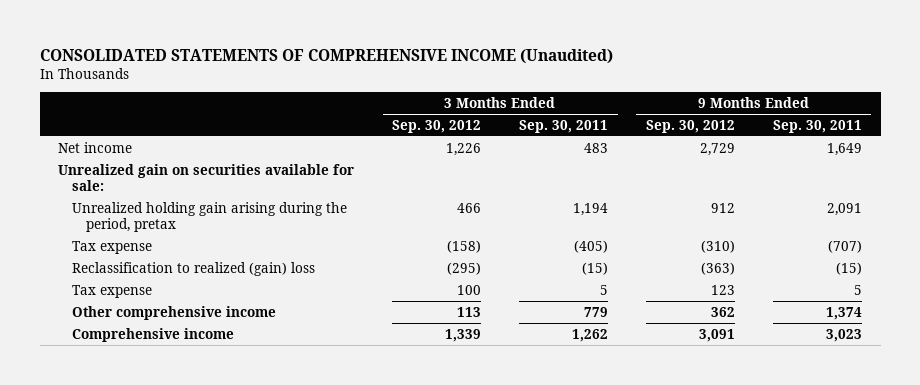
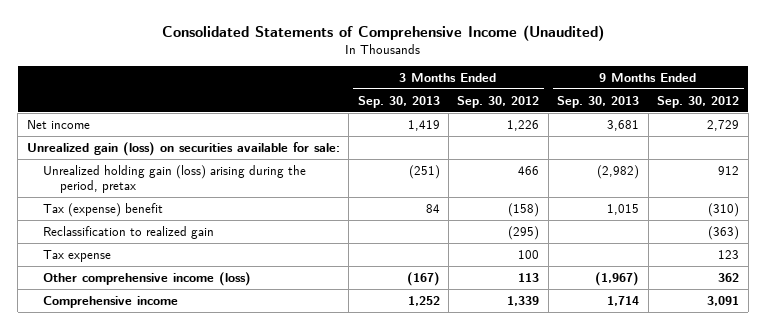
- CONSOLIDATED STATEMENTS OF COMPREHENSIVE INCOME (Unaudited)
+ Consolidated Statements of Comprehensive Income (Unaudited)
- | 3 Months Ended Sep. 30, 2012 | 3 Months Ended Sep. 30, 2011 | 9 Months Ended Sep. 30, 2012 | 9 Months Ended Sep. 30, 2011
+ | 3 Months Ended Sep. 30, 2013 | 3 Months Ended Sep. 30, 2012 | 9 Months Ended Sep. 30, 2013 | 9 Months Ended Sep. 30, 2012
- Unrealized gain on securities available for sale:
- Unrealized holding gain arising during the period, pretax | 466 | 1,194 | 912 | 2,091
- Tax expense | (158) | (405) | (310) | (707)
- Reclassification to realized (gain) loss | (295) | (15) | (363) | (15)
+ Unrealized gain (loss) on securities available for sale:
+ Unrealized holding gain (loss) arising during the period, pretax | (251) | 466 | (2,982) | 912
+ Tax (expense) benefit | 84 | (158) | 1,015 | (310)
+ Reclassification to realized gain | | (295) | | (363)
- Other comprehensive income | 113 | 779 | 362 | 1,374
+ Other comprehensive income (loss) | (167) | 113 | (1,967) | 362

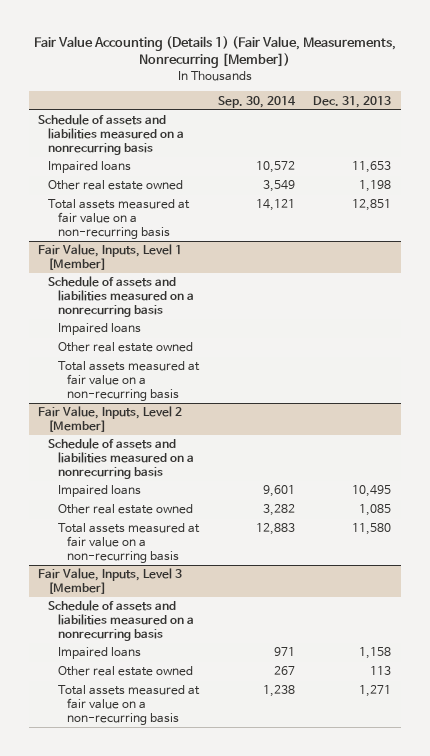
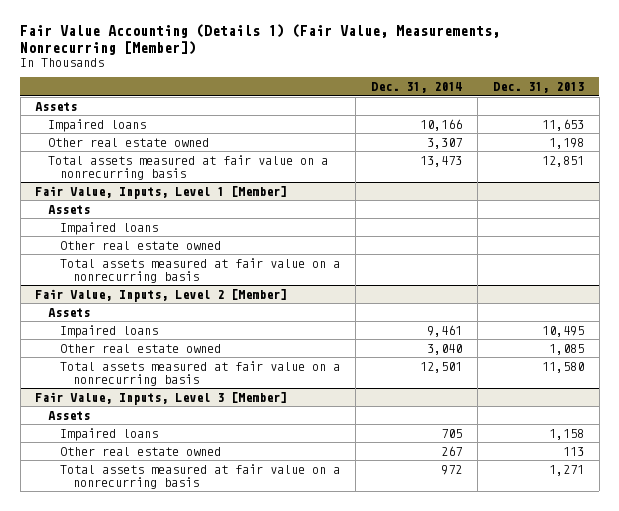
- | Sep. 30, 2014 | Dec. 31, 2013
+ | Dec. 31, 2014 | Dec. 31, 2013
- Schedule of assets and liabilities measured on a nonrecurring basis
+ Assets
- Total assets measured at fair value on a non-recurring basis | 14,121 | 12,851
+ Total assets measured at fair value on a nonrecurring basis | 13,473 | 12,851
@ Fair Value, Inputs, Level 1 [Member]
- Schedule of assets and liabilities measured on a nonrecurring basis
+ Assets
- Total assets measured at fair value on a non-recurring basis
+ Total assets measured at fair value on a nonrecurring basis
@ Fair Value, Inputs, Level 2 [Member]
- Schedule of assets and liabilities measured on a nonrecurring basis
+ Assets
- Total assets measured at fair value on a non-recurring basis | 12,883 | 11,580
+ Total assets measured at fair value on a nonrecurring basis | 12,501 | 11,580
@ Fair Value, Inputs, Level 3 [Member]
- Schedule of assets and liabilities measured on a nonrecurring basis
+ Assets
- Total assets measured at fair value on a non-recurring basis | 1,238 | 1,271
+ Total assets measured at fair value on a nonrecurring basis | 972 | 1,271

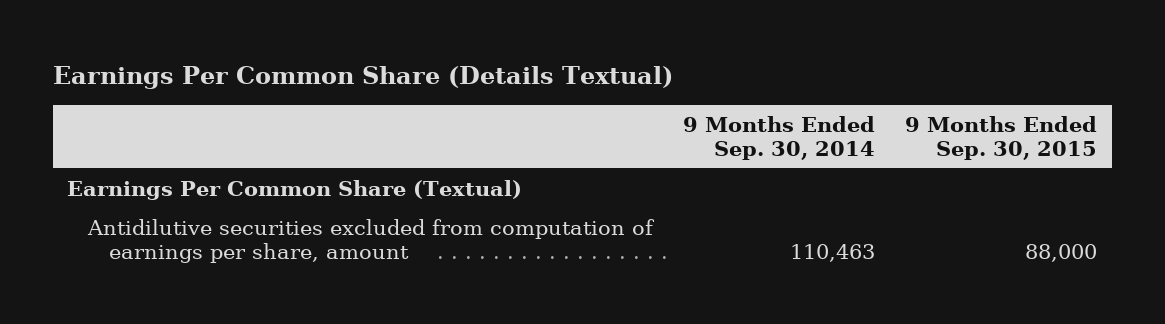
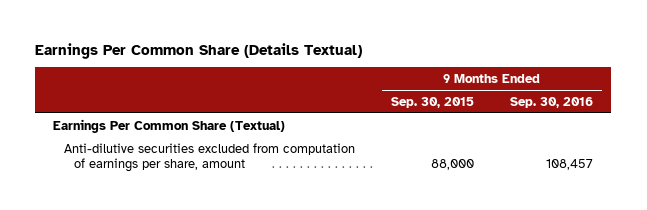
- | 9 Months Ended Sep. 30, 2014 | 9 Months Ended Sep. 30, 2015
+ | 9 Months Ended Sep. 30, 2015 | 9 Months Ended Sep. 30, 2016
- Antidilutive securities excluded from computation of earnings per share, amount | 110,463 | 88,000
+ Anti-dilutive securities excluded from computation of earnings per share, amount | 88,000 | 108,457

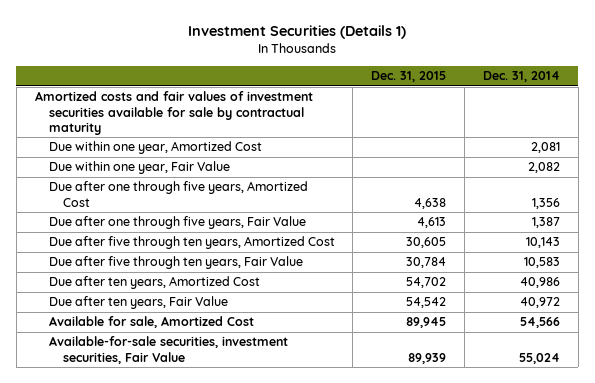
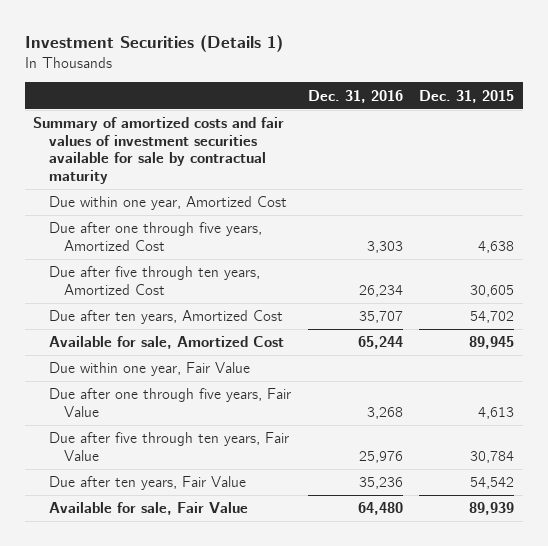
- | Dec. 31, 2015 | Dec. 31, 2014
+ | Dec. 31, 2016 | Dec. 31, 2015
- Amortized costs and fair values of investment securities available for sale by contractual maturity
+ Summary of amortized costs and fair values of investment securities available for sale by contractual maturity
- Available-for-sale securities, investment securities, Fair Value | 89,939 | 55,024
moved down: Due within one year, Fair Value
moved down: Due after one through five years, Fair Value | 3,268 | 4,613
moved down: Due after five through ten years, Fair Value | 25,976 | 30,784
moved down: Due after ten years, Fair Value | 35,236 | 54,542
+ Available for sale, Fair Value | 64,480 | 89,939

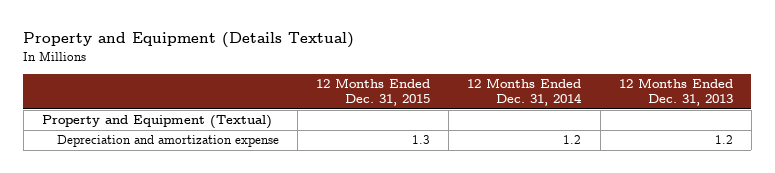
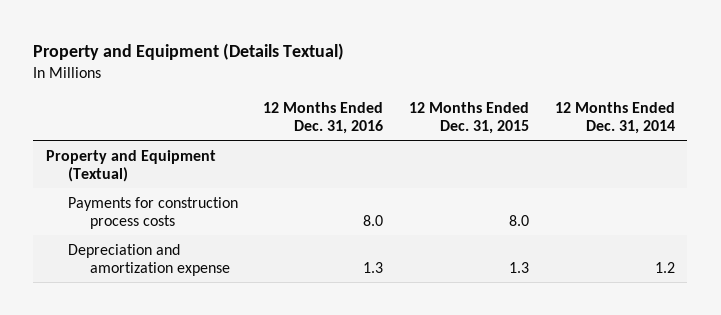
- | 12 Months Ended Dec. 31, 2015 | 12 Months Ended Dec. 31, 2014 | 12 Months Ended Dec. 31, 2013
+ | 12 Months Ended Dec. 31, 2016 | 12 Months Ended Dec. 31, 2015 | 12 Months Ended Dec. 31, 2014
+ Payments for construction process costs | 8.0 | 8.0 |

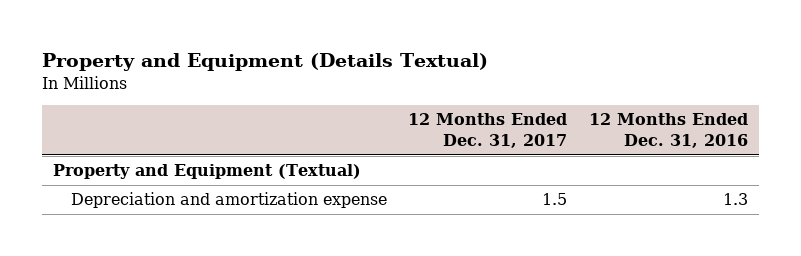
- | 12 Months Ended Dec. 31, 2016 | 12 Months Ended Dec. 31, 2015 | 12 Months Ended Dec. 31, 2014
+ | 12 Months Ended Dec. 31, 2017 | 12 Months Ended Dec. 31, 2016
- Payments for construction process costs | 8.0 | 8.0 |

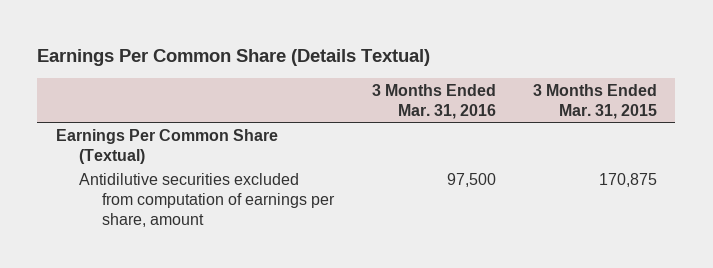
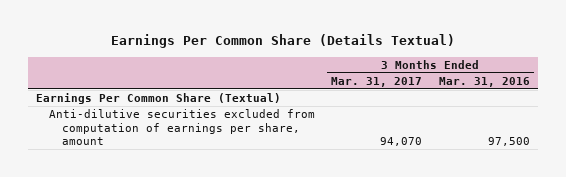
- | 3 Months Ended Mar. 31, 2016 | 3 Months Ended Mar. 31, 2015
+ | 3 Months Ended Mar. 31, 2017 | 3 Months Ended Mar. 31, 2016
- Antidilutive securities excluded from computation of earnings per share, amount | 97,500 | 170,875
+ Anti-dilutive securities excluded from computation of earnings per share, amount | 94,070 | 97,500

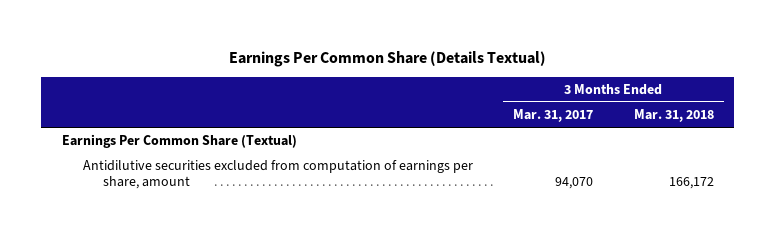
- | 3 Months Ended Mar. 31, 2017 | 3 Months Ended Mar. 31, 2016
+ | 3 Months Ended Mar. 31, 2017 | 3 Months Ended Mar. 31, 2018
- Anti-dilutive securities excluded from computation of earnings per share, amount | 94,070 | 97,500
+ Antidilutive securities excluded from computation of earnings per share, amount | 94,070 | 166,172

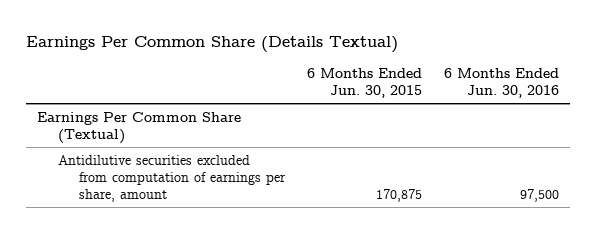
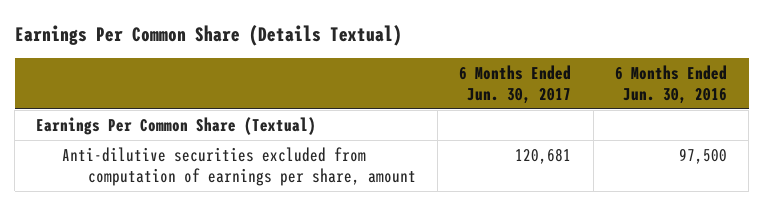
- | 6 Months Ended Jun. 30, 2015 | 6 Months Ended Jun. 30, 2016
+ | 6 Months Ended Jun. 30, 2017 | 6 Months Ended Jun. 30, 2016
- Antidilutive securities excluded from computation of earnings per share, amount | 170,875 | 97,500
+ Anti-dilutive securities excluded from computation of earnings per share, amount | 120,681 | 97,500

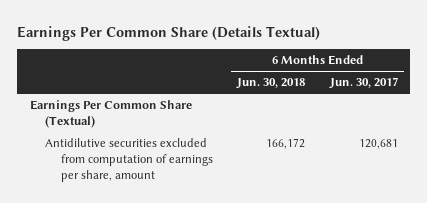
- | 6 Months Ended Jun. 30, 2017 | 6 Months Ended Jun. 30, 2016
+ | 6 Months Ended Jun. 30, 2018 | 6 Months Ended Jun. 30, 2017
- Anti-dilutive securities excluded from computation of earnings per share, amount | 120,681 | 97,500
+ Antidilutive securities excluded from computation of earnings per share, amount | 166,172 | 120,681

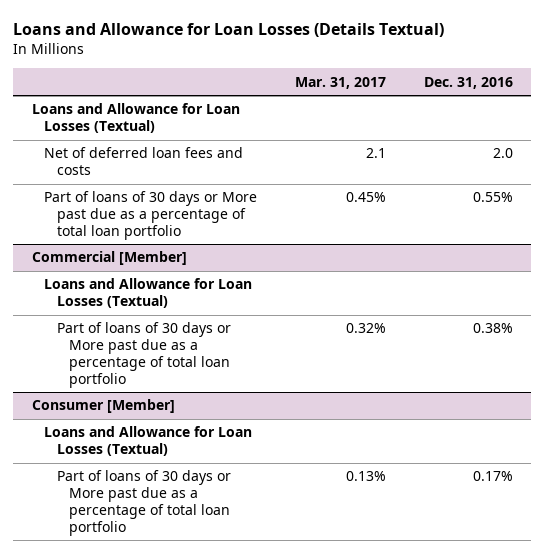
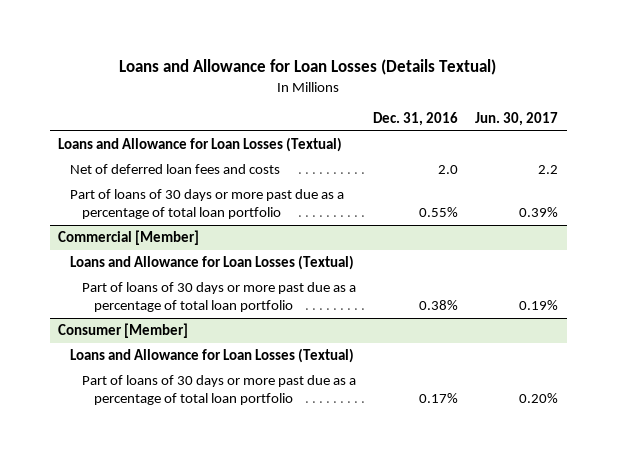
- | Mar. 31, 2017 | Dec. 31, 2016
+ | Dec. 31, 2016 | Jun. 30, 2017
- Part of loans of 30 days or More past due as a percentage of total loan portfolio | 0.45% | 0.55%
+ Part of loans of 30 days or more past due as a percentage of total loan portfolio | 0.55% | 0.39%
@ Commercial [Member]
- Part of loans of 30 days or More past due as a percentage of total loan portfolio | 0.32% | 0.38%
+ Part of loans of 30 days or more past due as a percentage of total loan portfolio | 0.38% | 0.19%
@ Consumer [Member]
- Part of loans of 30 days or More past due as a percentage of total loan portfolio | 0.13% | 0.17%
+ Part of loans of 30 days or more past due as a percentage of total loan portfolio | 0.17% | 0.20%

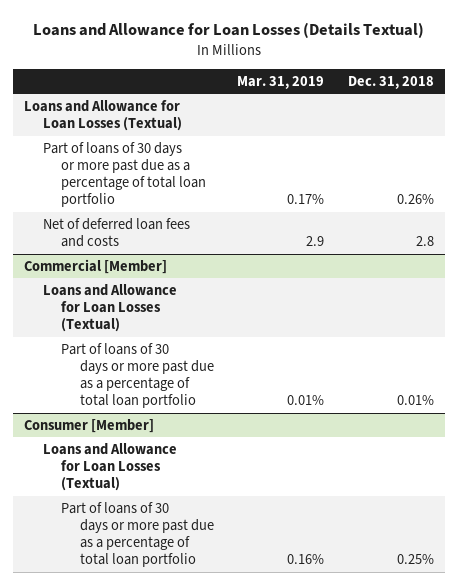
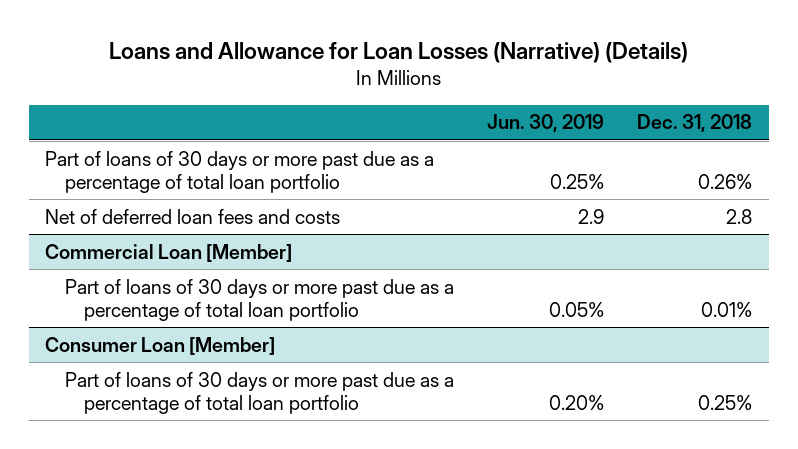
- Loans and Allowance for Loan Losses (Details Textual)
+ Loans and Allowance for Loan Losses (Narrative) (Details)
- | Mar. 31, 2019 | Dec. 31, 2018
+ | Jun. 30, 2019 | Dec. 31, 2018
- Loans and Allowance for Loan Losses (Textual)
- Commercial [Member]
- Loans and Allowance for Loan Losses (Textual)
+ Commercial Loan [Member]
- Consumer [Member]
- Loans and Allowance for Loan Losses (Textual)
+ Consumer Loan [Member]

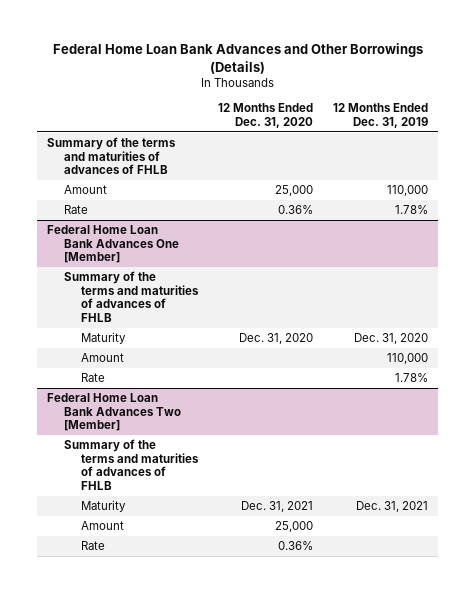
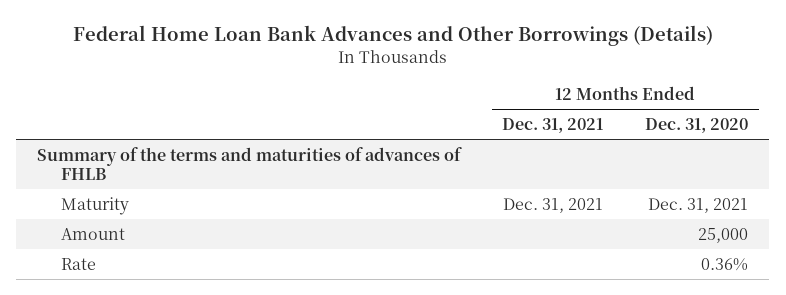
- | 12 Months Ended Dec. 31, 2020 | 12 Months Ended Dec. 31, 2019
+ | 12 Months Ended Dec. 31, 2021 | 12 Months Ended Dec. 31, 2020
- Amount | 25,000 | 110,000
- Rate | 0.36% | 1.78%
- Federal Home Loan Bank Advances One [Member]
- Summary of the terms and maturities of advances of FHLB
- Maturity | Dec. 31, 2020 | Dec. 31, 2020
- Amount | | 110,000
- Rate | | 1.78%
- Federal Home Loan Bank Advances Two [Member]
- Summary of the terms and maturities of advances of FHLB

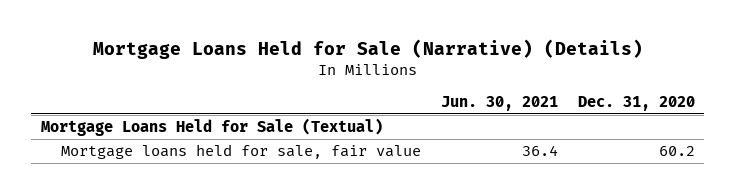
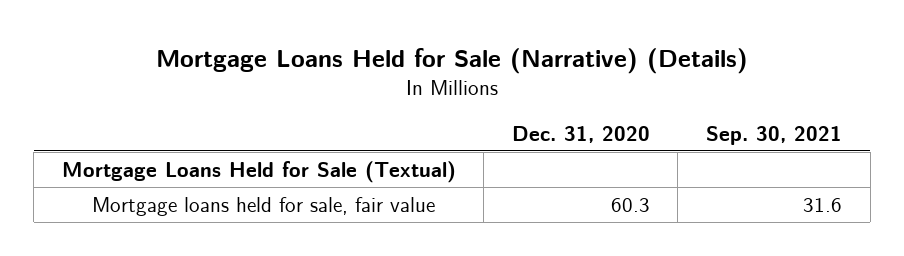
- | Jun. 30, 2021 | Dec. 31, 2020
+ | Dec. 31, 2020 | Sep. 30, 2021
- Mortgage loans held for sale, fair value | 36.4 | 60.2
+ Mortgage loans held for sale, fair value | 60.3 | 31.6

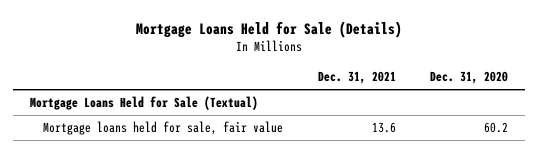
- Mortgage Loans Held for Sale (Narrative) (Details)
+ Mortgage Loans Held for Sale (Details)
- | Dec. 31, 2020 | Sep. 30, 2021
+ | Dec. 31, 2021 | Dec. 31, 2020
- Mortgage loans held for sale, fair value | 60.3 | 31.6
+ Mortgage loans held for sale, fair value | 13.6 | 60.2

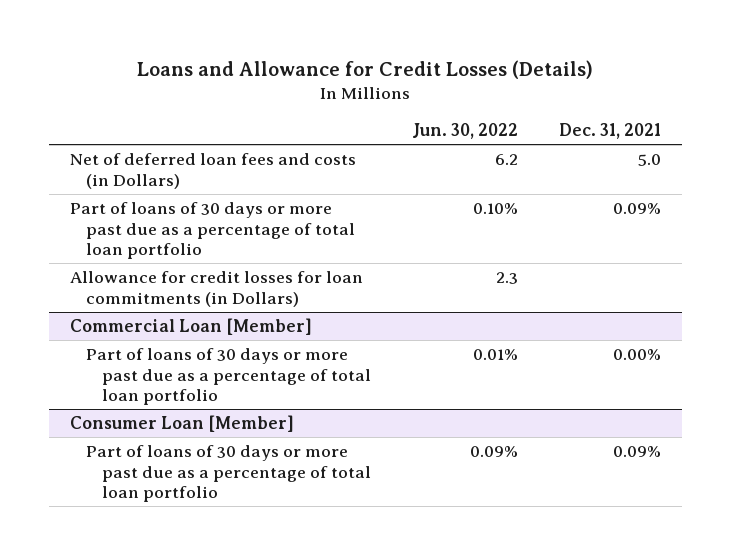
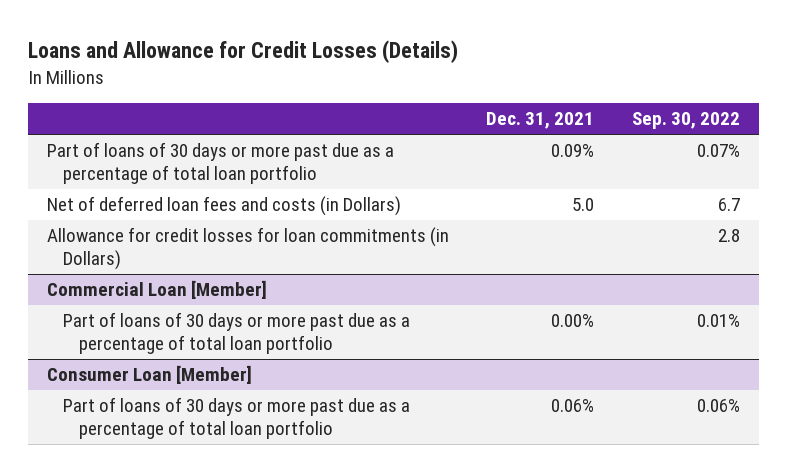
- | Jun. 30, 2022 | Dec. 31, 2021
+ | Dec. 31, 2021 | Sep. 30, 2022
moved down: Net of deferred loan fees and costs (in Dollars) | 5.0 | 6.7
@ Consumer Loan [Member]
- Part of loans of 30 days or more past due as a percentage of total loan portfolio | 0.09% | 0.09%
+ Part of loans of 30 days or more past due as a percentage of total loan portfolio | 0.06% | 0.06%

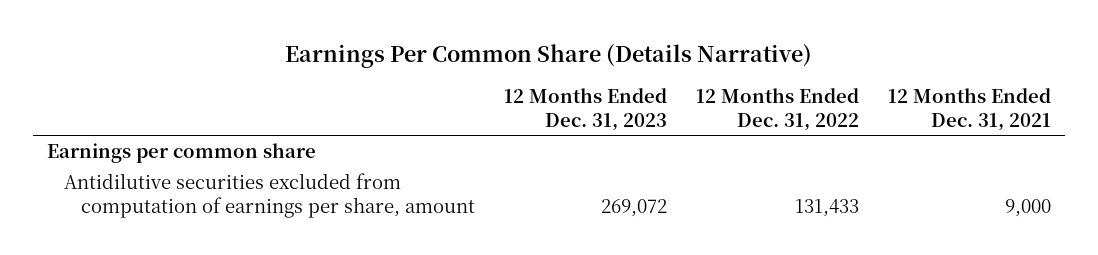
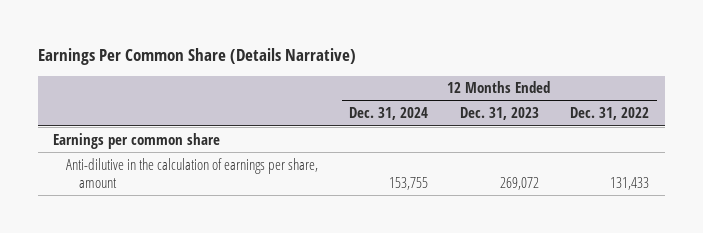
- | 12 Months Ended Dec. 31, 2023 | 12 Months Ended Dec. 31, 2022 | 12 Months Ended Dec. 31, 2021
+ | 12 Months Ended Dec. 31, 2024 | 12 Months Ended Dec. 31, 2023 | 12 Months Ended Dec. 31, 2022
- Antidilutive securities excluded from computation of earnings per share, amount | 269,072 | 131,433 | 9,000
+ Anti-dilutive in the calculation of earnings per share, amount | 153,755 | 269,072 | 131,433

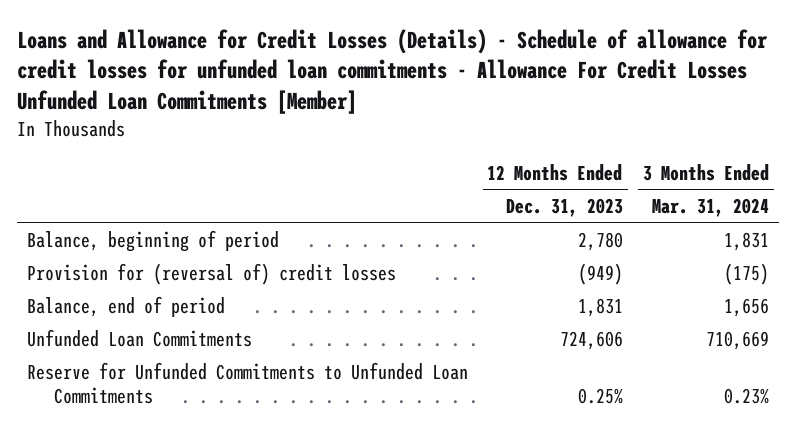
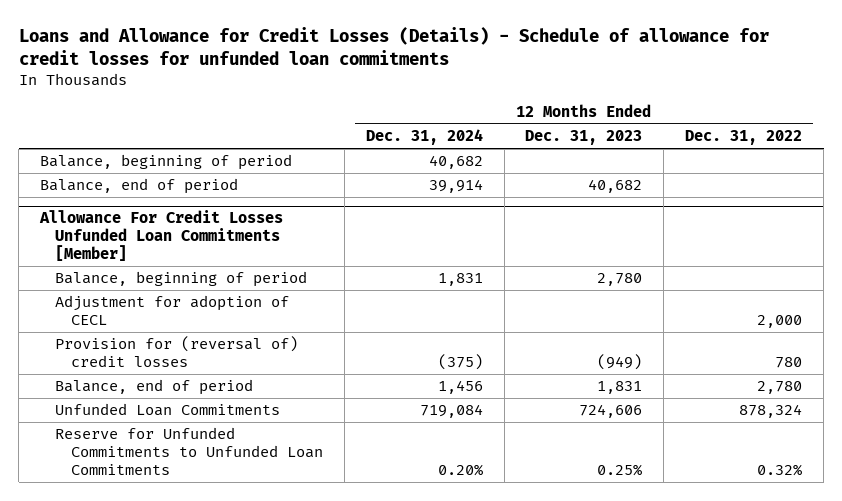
- Loans and Allowance for Credit Losses (Details) - Schedule of allowance for credit losses for unfunded loan commitments - Allowance For Credit Losses Unfunded Loan Commitments [Member]
+ Loans and Allowance for Credit Losses (Details) - Schedule of allowance for credit losses for unfunded loan commitments
- | 12 Months Ended Dec. 31, 2023 | 3 Months Ended Mar. 31, 2024
+ | 12 Months Ended Dec. 31, 2024 | 12 Months Ended Dec. 31, 2023 | 12 Months Ended Dec. 31, 2022
+ Balance, beginning of period | 40,682 | |
+ Balance, end of period | 39,914 | 40,682 |
+ Allowance For Credit Losses Unfunded Loan Commitments [Member]
+ Adjustment for adoption of CECL | | | 2,000

